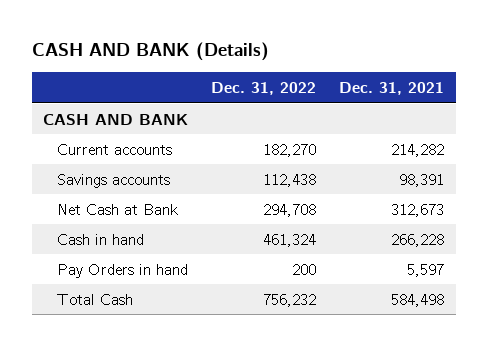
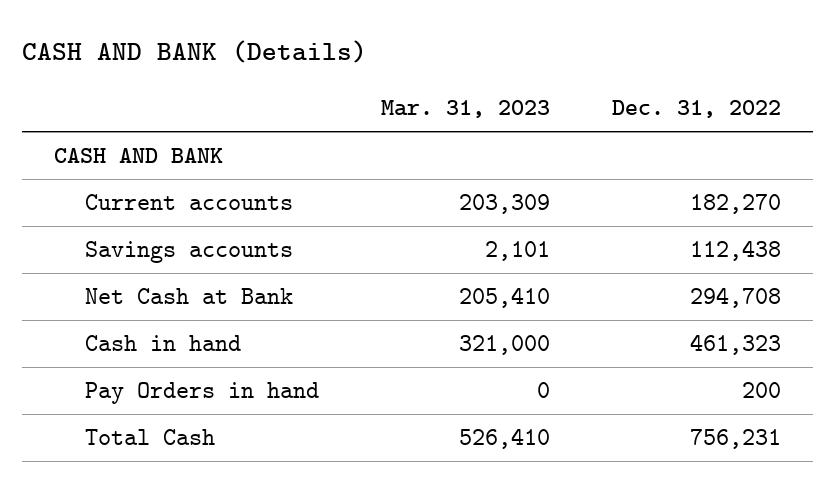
- | Dec. 31, 2022 | Dec. 31, 2021
+ | Mar. 31, 2023 | Dec. 31, 2022
- Cash in hand | 461,324 | 266,228
+ Cash in hand | 321,000 | 461,323
- Total Cash | 756,232 | 584,498
+ Total Cash | 526,410 | 756,231

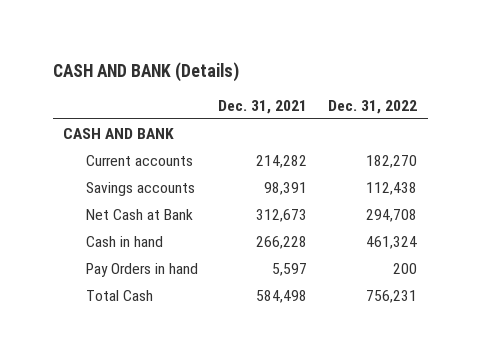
- | Mar. 31, 2023 | Dec. 31, 2022
+ | Dec. 31, 2021 | Dec. 31, 2022
- Cash in hand | 321,000 | 461,323
+ Cash in hand | 266,228 | 461,324

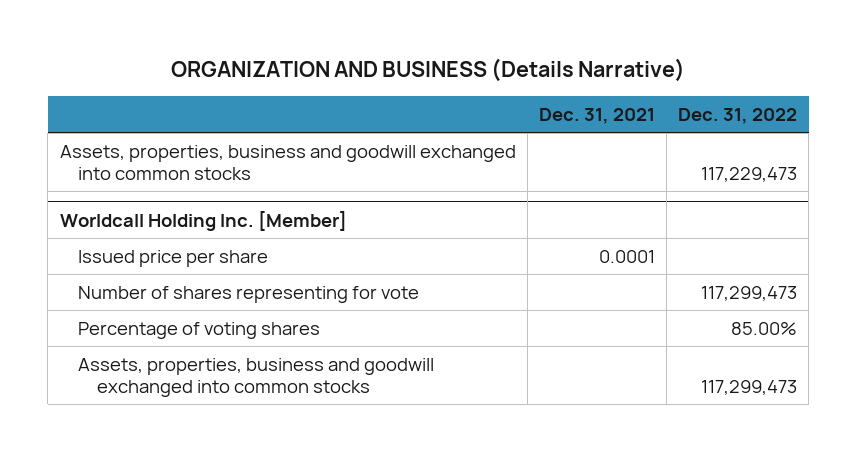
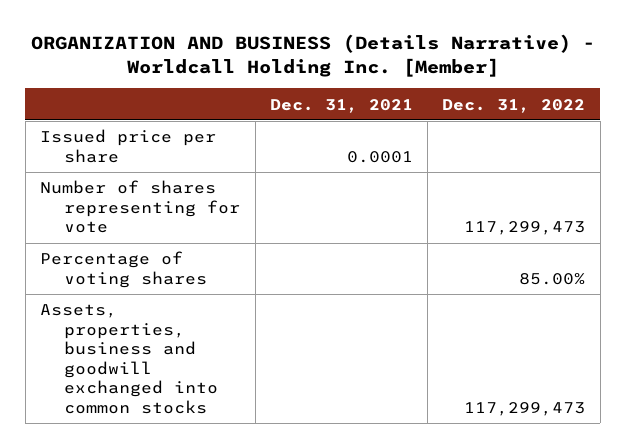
- ORGANIZATION AND BUSINESS (Details Narrative)
+ ORGANIZATION AND BUSINESS (Details Narrative) - Worldcall Holding Inc. [Member]
- Assets, properties, business and goodwill exchanged into common stocks | | 117,229,473
- Worldcall Holding Inc. [Member]

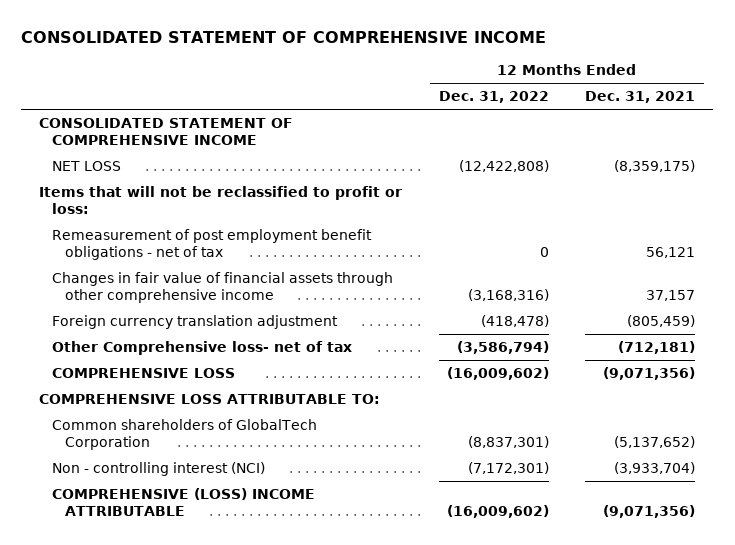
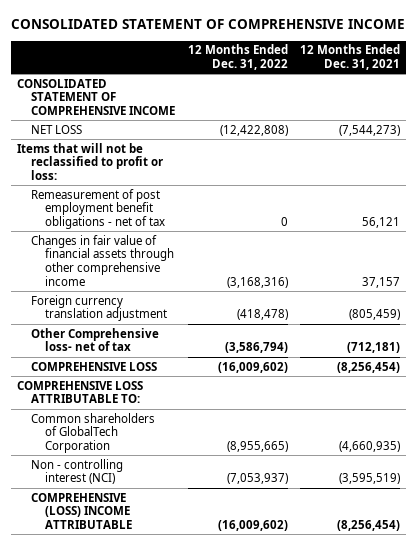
- NET LOSS | (12,422,808) | (8,359,175)
+ NET LOSS | (12,422,808) | (7,544,273)
- COMPREHENSIVE LOSS | (16,009,602) | (9,071,356)
+ COMPREHENSIVE LOSS | (16,009,602) | (8,256,454)
- Common shareholders of GlobalTech Corporation | (8,837,301) | (5,137,652)
- Non - controlling interest (NCI) | (7,172,301) | (3,933,704)
- COMPREHENSIVE (LOSS) INCOME ATTRIBUTABLE | (16,009,602) | (9,071,356)
+ Common shareholders of GlobalTech Corporation | (8,955,665) | (4,660,935)
+ Non - controlling interest (NCI) | (7,053,937) | (3,595,519)
+ COMPREHENSIVE (LOSS) INCOME ATTRIBUTABLE | (16,009,602) | (8,256,454)

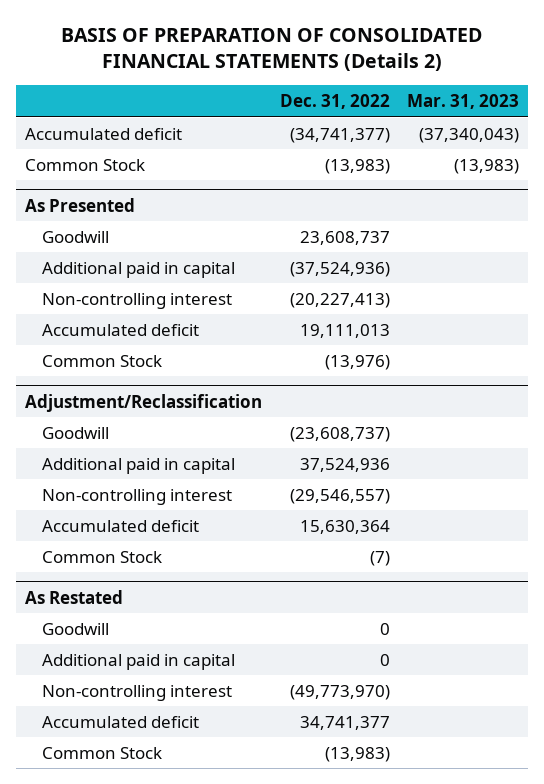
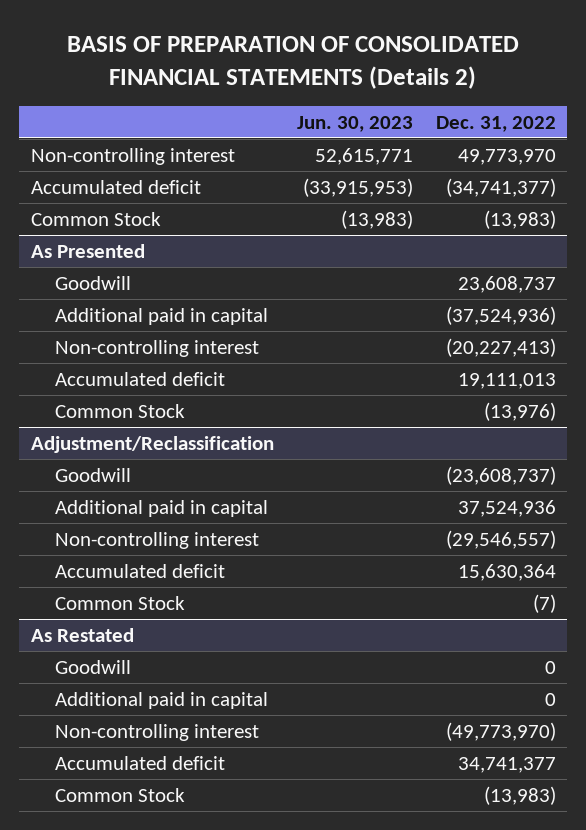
- | Dec. 31, 2022 | Mar. 31, 2023
+ | Jun. 30, 2023 | Dec. 31, 2022
+ Non-controlling interest | 52,615,771 | 49,773,970

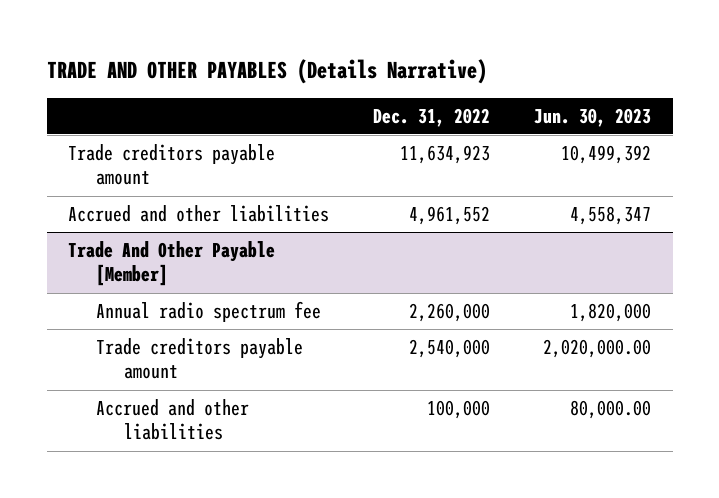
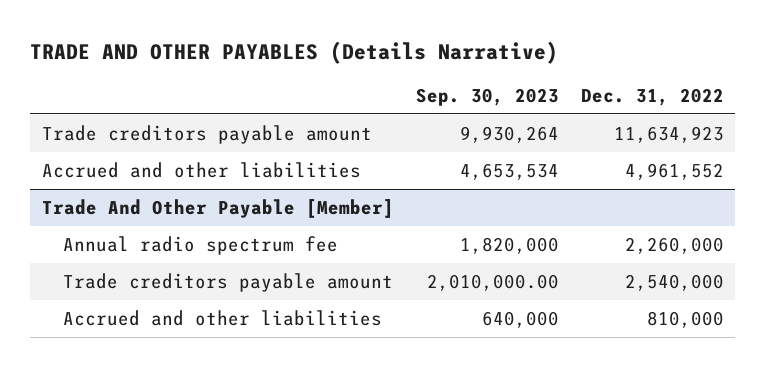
- | Dec. 31, 2022 | Jun. 30, 2023
+ | Sep. 30, 2023 | Dec. 31, 2022
@ Trade And Other Payable [Member]
- Accrued and other liabilities | 100,000 | 80,000.00
+ Accrued and other liabilities | 640,000 | 810,000

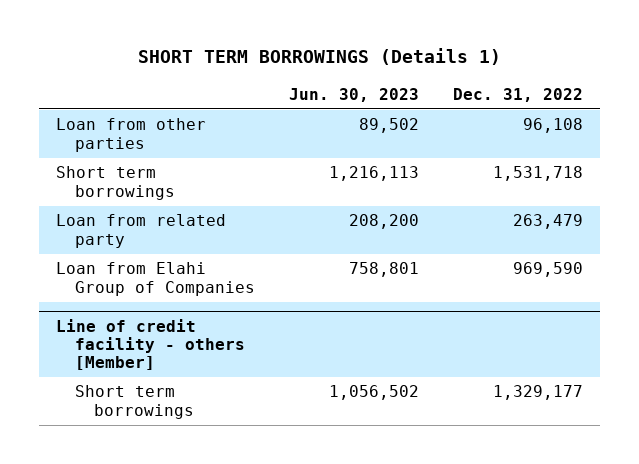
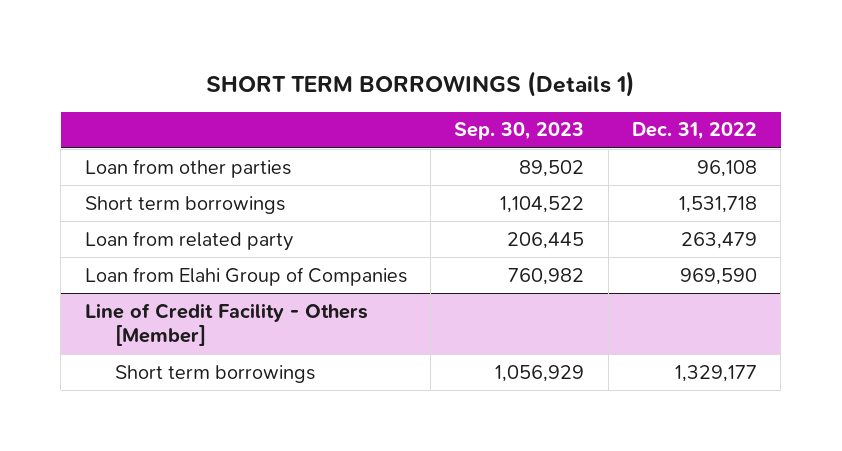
- | Jun. 30, 2023 | Dec. 31, 2022
+ | Sep. 30, 2023 | Dec. 31, 2022
- Line of credit facility - others [Member]
+ Line of Credit Facility - Others [Member]

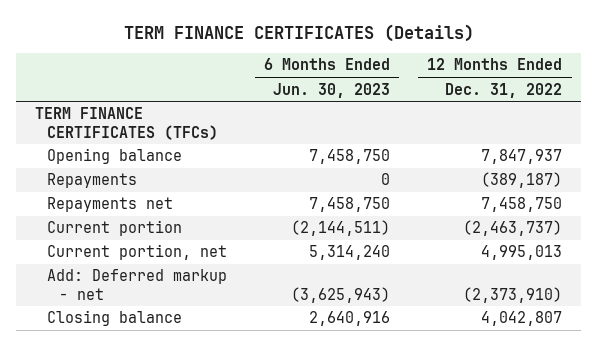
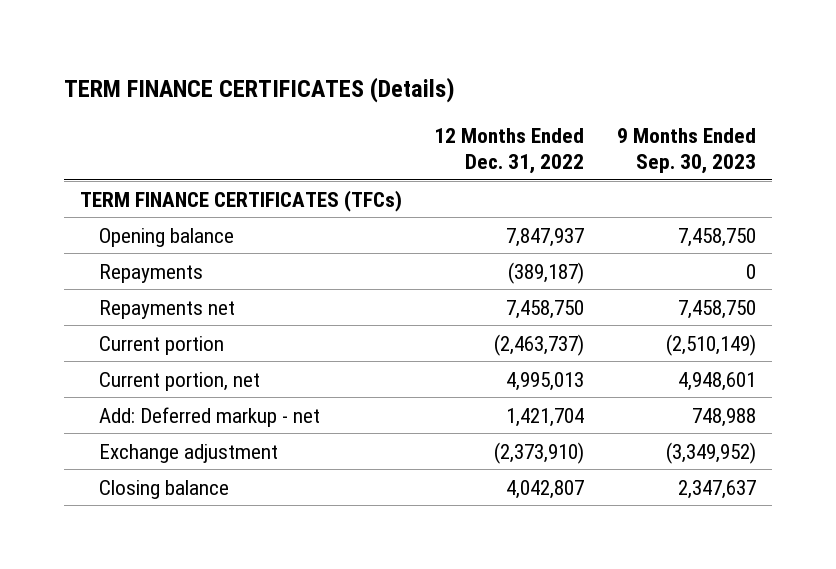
- | 6 Months Ended Jun. 30, 2023 | 12 Months Ended Dec. 31, 2022
+ | 12 Months Ended Dec. 31, 2022 | 9 Months Ended Sep. 30, 2023
- Add: Deferred markup - net | (3,625,943) | (2,373,910)
+ Add: Deferred markup - net | 1,421,704 | 748,988
+ Exchange adjustment | (2,373,910) | (3,349,952)

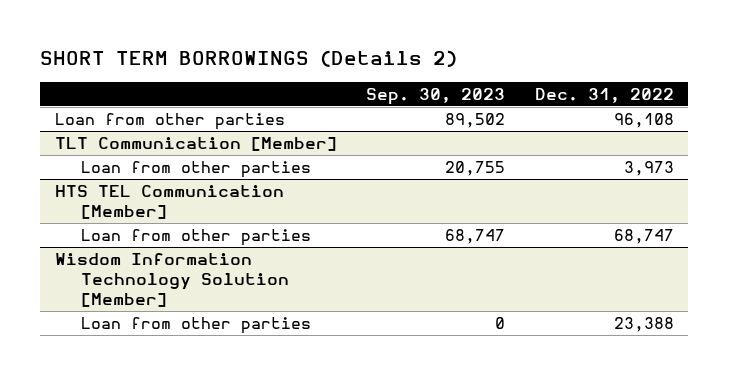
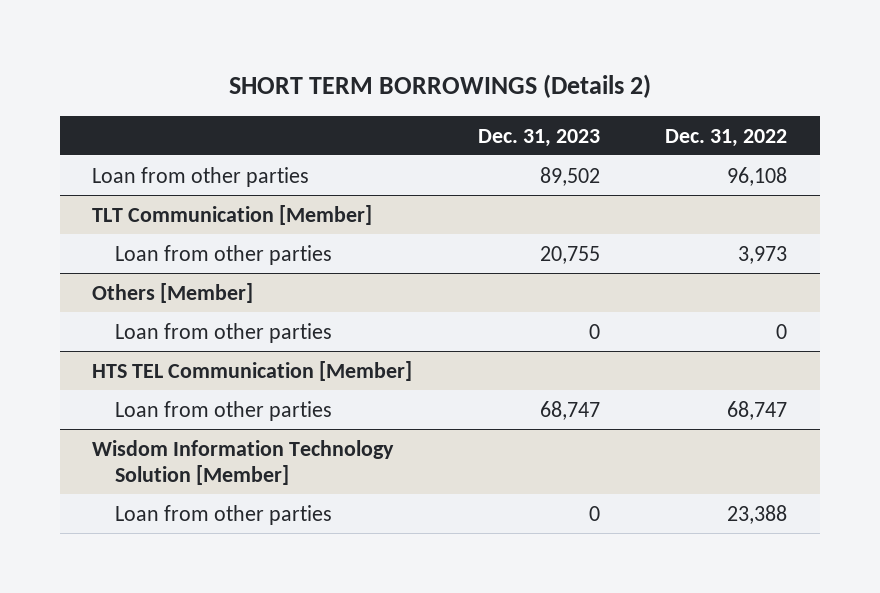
- | Sep. 30, 2023 | Dec. 31, 2022
+ | Dec. 31, 2023 | Dec. 31, 2022
+ Others [Member]
+ Loan from other parties | 0 | 0

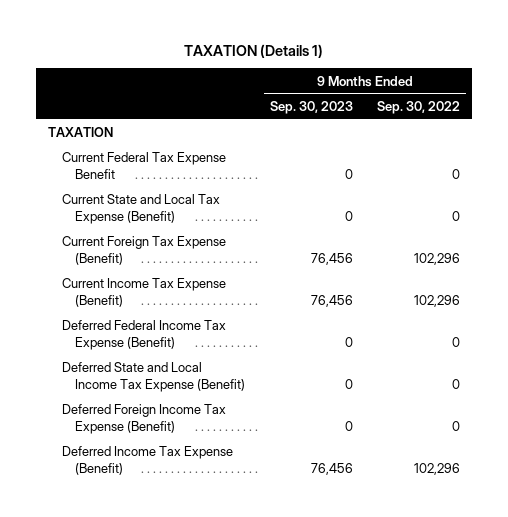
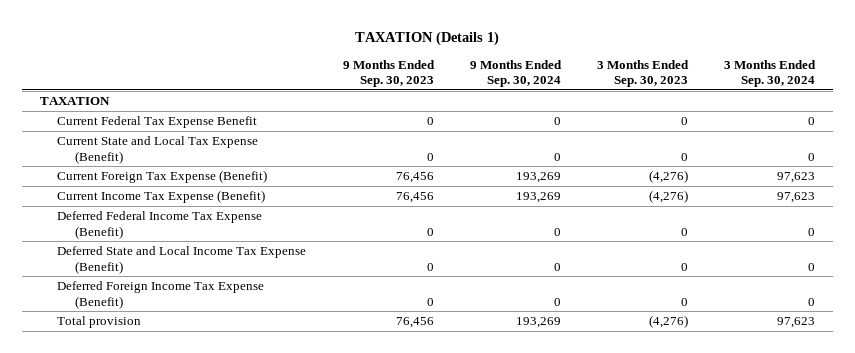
- | 9 Months Ended Sep. 30, 2023 | 9 Months Ended Sep. 30, 2022
+ | 9 Months Ended Sep. 30, 2023 | 9 Months Ended Sep. 30, 2024 | 3 Months Ended Sep. 30, 2023 | 3 Months Ended Sep. 30, 2024
- Deferred Income Tax Expense (Benefit) | 76,456 | 102,296
+ Total provision | 76,456 | 193,269 | (4,276) | 97,623

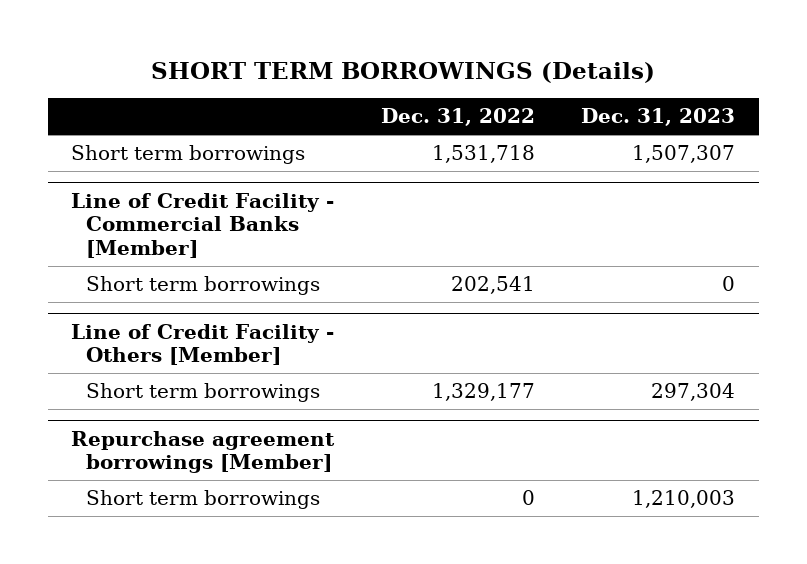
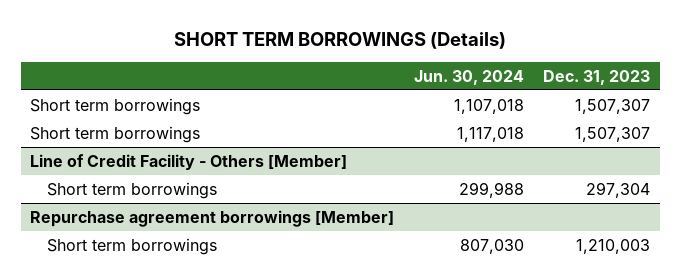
- | Dec. 31, 2022 | Dec. 31, 2023
+ | Jun. 30, 2024 | Dec. 31, 2023
- Line of Credit Facility - Commercial Banks [Member]
- Short term borrowings | 202,541 | 0
+ Short term borrowings | 1,117,018 | 1,507,307

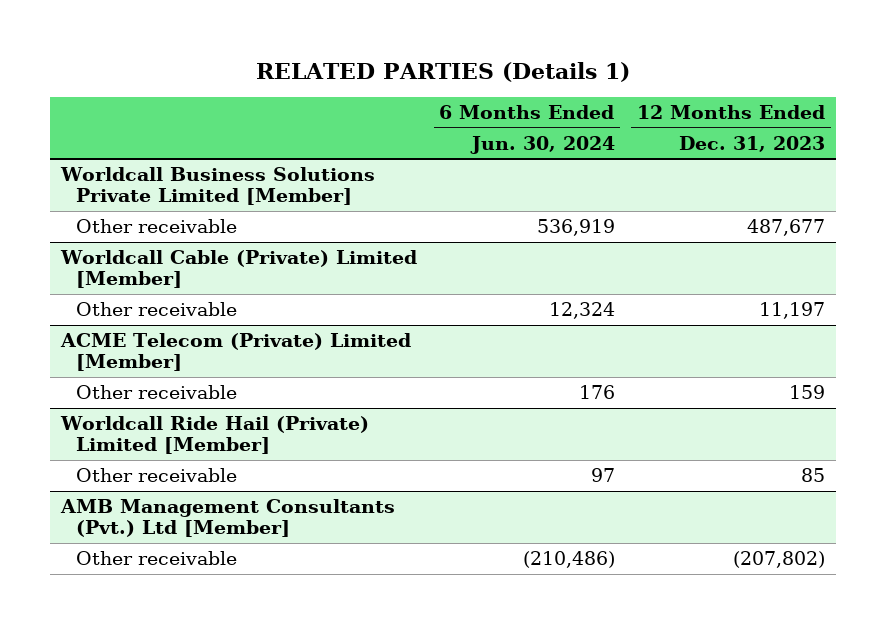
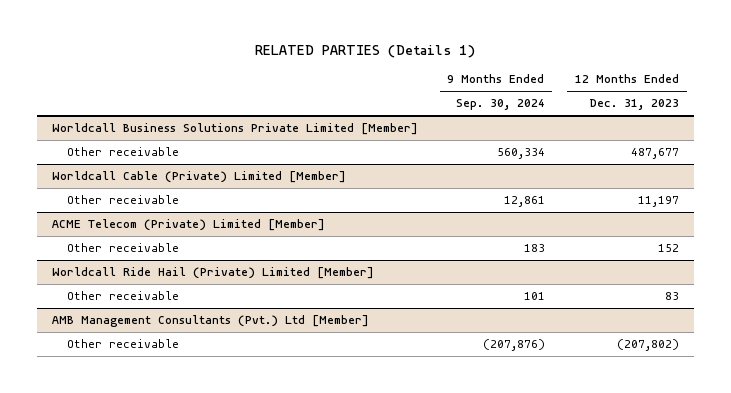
- | 6 Months Ended Jun. 30, 2024 | 12 Months Ended Dec. 31, 2023
+ | 9 Months Ended Sep. 30, 2024 | 12 Months Ended Dec. 31, 2023
@ ACME Telecom (Private) Limited [Member]
- Other receivable | 176 | 159
+ Other receivable | 183 | 152
@ Worldcall Ride Hail (Private) Limited [Member]
- Other receivable | 97 | 85
+ Other receivable | 101 | 83

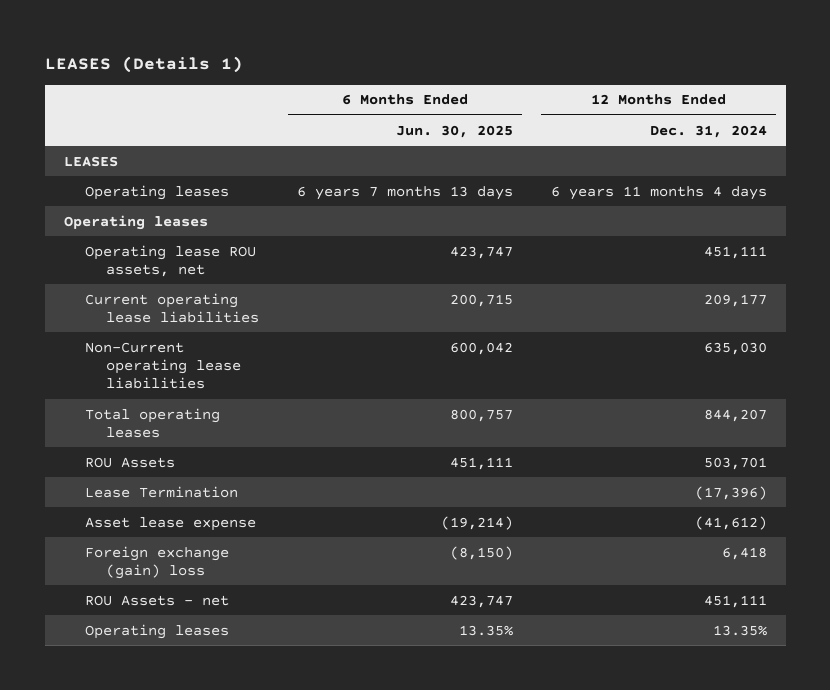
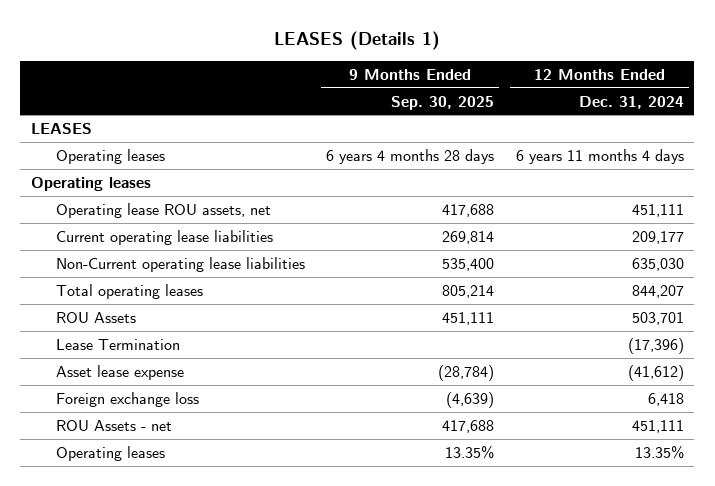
- | 6 Months Ended Jun. 30, 2025 | 12 Months Ended Dec. 31, 2024
+ | 9 Months Ended Sep. 30, 2025 | 12 Months Ended Dec. 31, 2024
- Foreign exchange (gain) loss | (8,150) | 6,418
+ Foreign exchange loss | (4,639) | 6,418

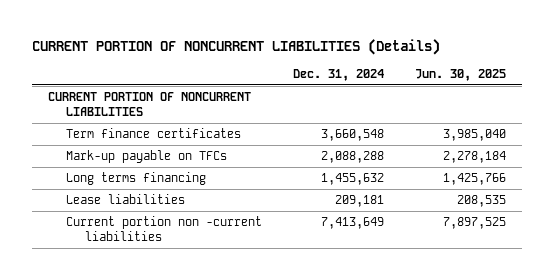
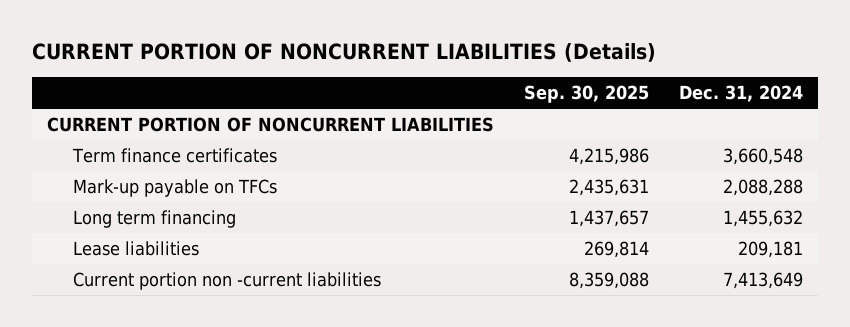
- | Dec. 31, 2024 | Jun. 30, 2025
+ | Sep. 30, 2025 | Dec. 31, 2024
- Long terms financing | 1,455,632 | 1,425,766
+ Long term financing | 1,437,657 | 1,455,632

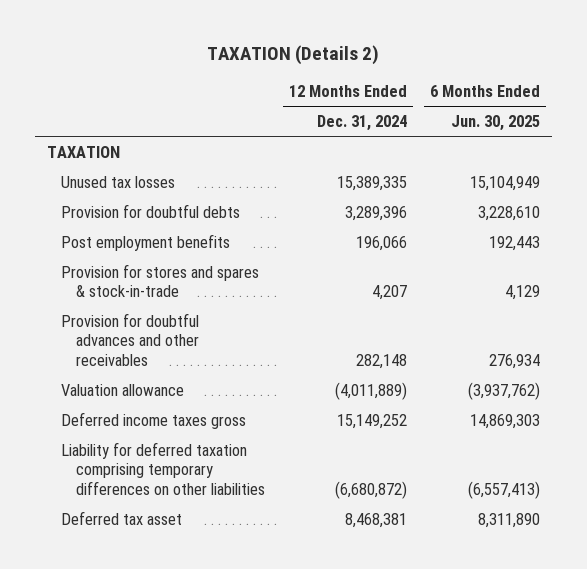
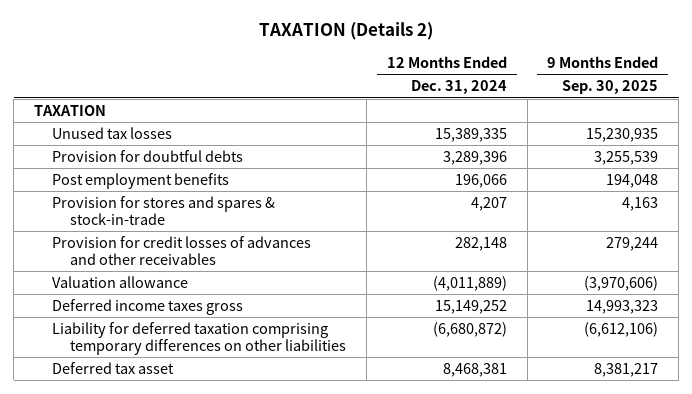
- | 12 Months Ended Dec. 31, 2024 | 6 Months Ended Jun. 30, 2025
+ | 12 Months Ended Dec. 31, 2024 | 9 Months Ended Sep. 30, 2025
- Provision for doubtful advances and other receivables | 282,148 | 276,934
+ Provision for credit losses of advances and other receivables | 282,148 | 279,244

